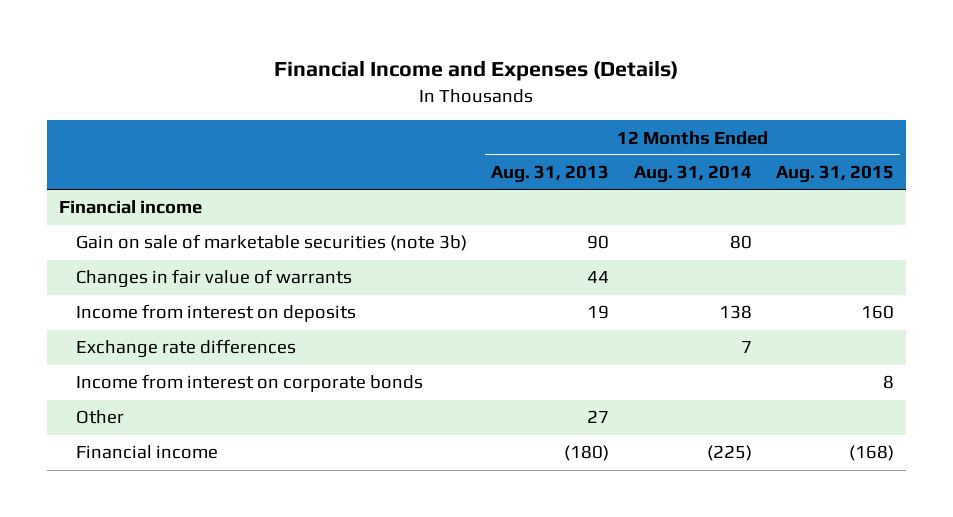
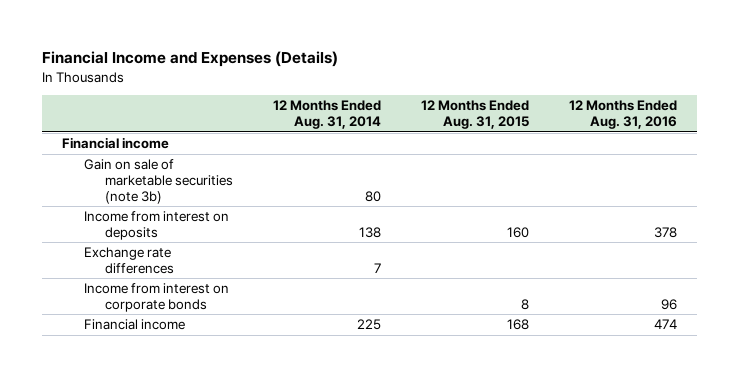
- | 12 Months Ended Aug. 31, 2013 | 12 Months Ended Aug. 31, 2014 | 12 Months Ended Aug. 31, 2015
+ | 12 Months Ended Aug. 31, 2014 | 12 Months Ended Aug. 31, 2015 | 12 Months Ended Aug. 31, 2016
- Changes in fair value of warrants | 44 | |
- Other | 27 | |
- Financial income | (180) | (225) | (168)
+ Financial income | 225 | 168 | 474

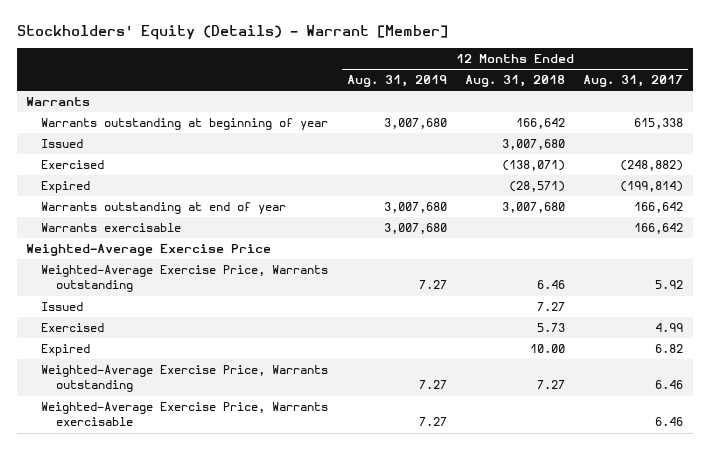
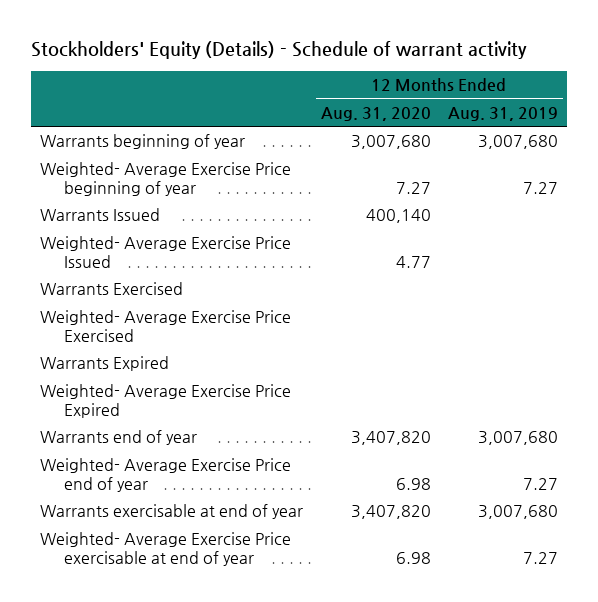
- Stockholders' Equity (Details) - Warrant [Member]
+ Stockholders' Equity (Details) - Schedule of warrant activity
- | 12 Months Ended Aug. 31, 2019 | 12 Months Ended Aug. 31, 2018 | 12 Months Ended Aug. 31, 2017
+ | 12 Months Ended Aug. 31, 2020 | 12 Months Ended Aug. 31, 2019
- Warrants
- Warrants outstanding at beginning of year | 3,007,680 | 166,642 | 615,338
- Issued | | 3,007,680 |
- Exercised | | (138,071) | (248,882)
- Expired | | (28,571) | (199,814)
- Warrants outstanding at end of year | 3,007,680 | 3,007,680 | 166,642
- Warrants exercisable | 3,007,680 | | 166,642
- Weighted-Average Exercise Price
- Weighted-Average Exercise Price, Warrants outstanding | 7.27 | 6.46 | 5.92
- Issued | | 7.27 |
- Exercised | | 5.73 | 4.99
- Expired | | 10.00 | 6.82
- Weighted-Average Exercise Price, Warrants outstanding | 7.27 | 7.27 | 6.46
- Weighted-Average Exercise Price, Warrants exercisable | 7.27 | | 6.46
+ Warrants beginning of year | 3,007,680 | 3,007,680
+ Weighted- Average Exercise Price beginning of year | 7.27 | 7.27
+ Warrants Issued | 400,140 |
+ Weighted- Average Exercise Price Issued | 4.77 |
+ Warrants Exercised
+ Weighted- Average Exercise Price Exercised
+ Warrants Expired
+ Weighted- Average Exercise Price Expired
+ Warrants end of year | 3,407,820 | 3,007,680
+ Weighted- Average Exercise Price end of year | 6.98 | 7.27
+ Warrants exercisable at end of year | 3,407,820 | 3,007,680
+ Weighted- Average Exercise Price exercisable at end of year | 6.98 | 7.27

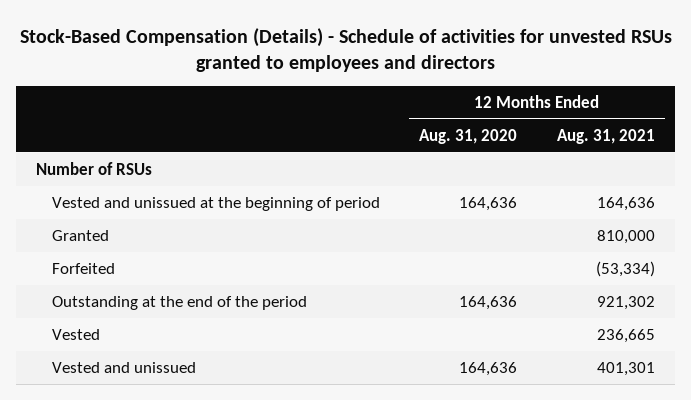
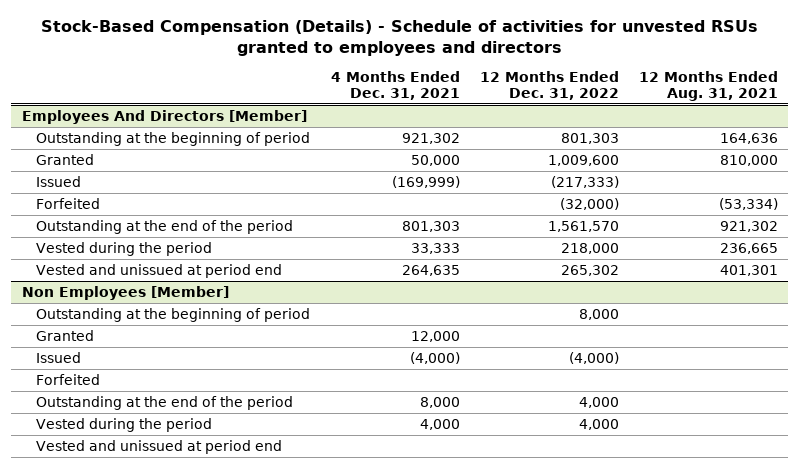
- | 12 Months Ended Aug. 31, 2020 | 12 Months Ended Aug. 31, 2021
+ | 4 Months Ended Dec. 31, 2021 | 12 Months Ended Dec. 31, 2022 | 12 Months Ended Aug. 31, 2021
- Number of RSUs
- Vested and unissued at the beginning of period | 164,636 | 164,636
+ Employees And Directors [Member]
+ Outstanding at the beginning of period | 921,302 | 801,303 | 164,636
+ Issued | (169,999) | (217,333) |
- Vested | | 236,665
- Vested and unissued | 164,636 | 401,301
+ Vested during the period | 33,333 | 218,000 | 236,665
+ Vested and unissued at period end | 264,635 | 265,302 | 401,301
+ Non Employees [Member]
+ Outstanding at the beginning of period | | 8,000 |
+ Granted | 12,000 | |
+ Issued | (4,000) | (4,000) |
+ Forfeited
+ Outstanding at the end of the period | 8,000 | 4,000 |
+ Vested during the period | 4,000 | 4,000 |
+ Vested and unissued at period end

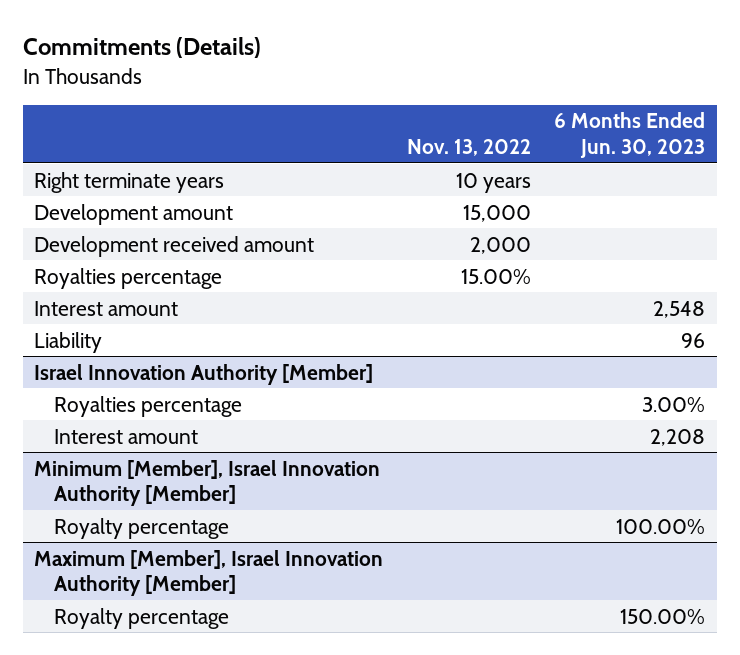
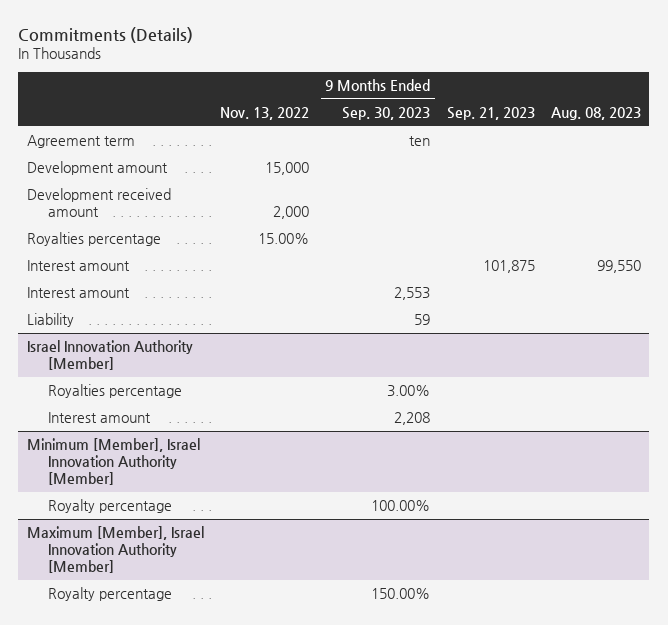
- | Nov. 13, 2022 | 6 Months Ended Jun. 30, 2023
+ | Nov. 13, 2022 | 9 Months Ended Sep. 30, 2023 | Sep. 21, 2023 | Aug. 08, 2023
- Right terminate years | 10 years |
+ Agreement term | | ten | |
+ Interest amount | | 2,553 | |

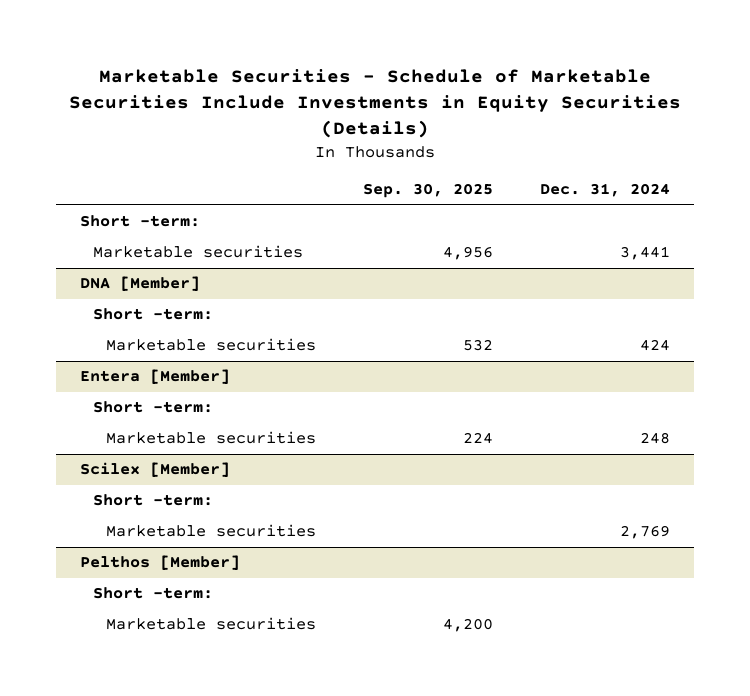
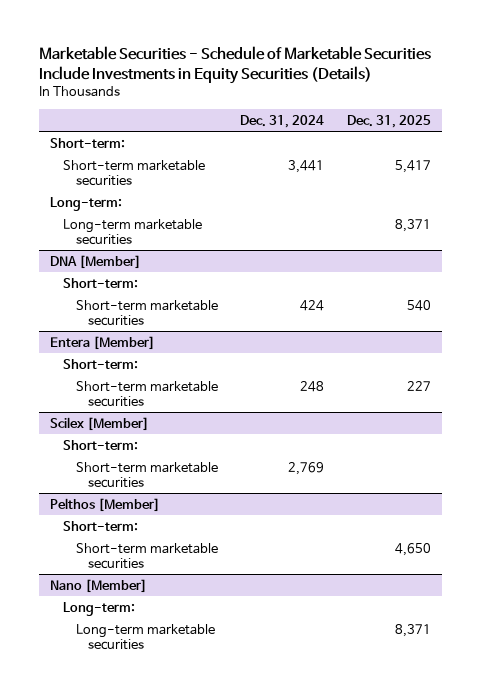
- | Sep. 30, 2025 | Dec. 31, 2024
+ | Dec. 31, 2024 | Dec. 31, 2025
- Short -term:
- Marketable securities | 4,956 | 3,441
+ Short-term:
+ Short-term marketable securities | 3,441 | 5,417
+ Long-term:
+ Long-term marketable securities | | 8,371
@ DNA [Member]
- Short -term:
- Marketable securities | 532 | 424
+ Short-term:
+ Short-term marketable securities | 424 | 540
@ Entera [Member]
- Short -term:
- Marketable securities | 224 | 248
+ Short-term:
+ Short-term marketable securities | 248 | 227
@ Scilex [Member]
- Short -term:
- Marketable securities | | 2,769
+ Short-term:
+ Short-term marketable securities | 2,769 |
@ Pelthos [Member]
- Short -term:
- Marketable securities | 4,200 |
+ Short-term:
+ Short-term marketable securities | | 4,650
+ Nano [Member]
+ Long-term:
+ Long-term marketable securities | | 8,371

